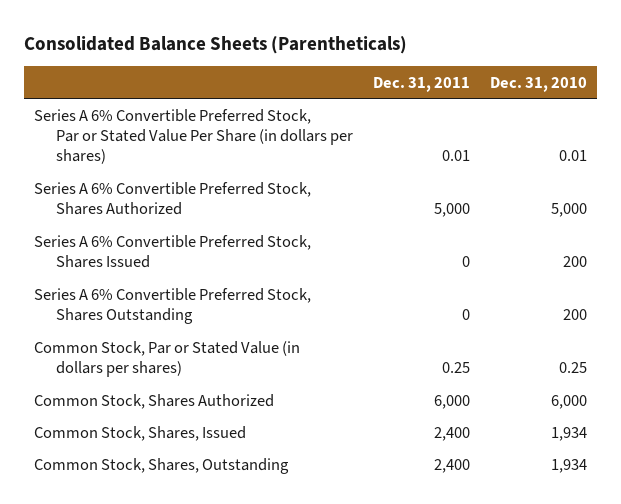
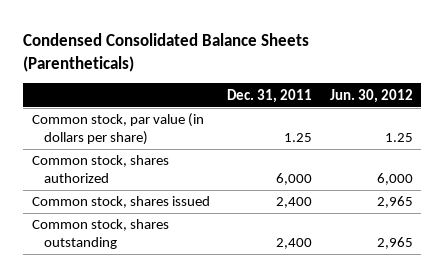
- Consolidated Balance Sheets (Parentheticals)
+ Condensed Consolidated Balance Sheets (Parentheticals)
- | Dec. 31, 2011 | Dec. 31, 2010
+ | Dec. 31, 2011 | Jun. 30, 2012
- Series A 6% Convertible Preferred Stock, Par or Stated Value Per Share (in dollars per shares) | 0.01 | 0.01
- Series A 6% Convertible Preferred Stock, Shares Authorized | 5,000 | 5,000
- Series A 6% Convertible Preferred Stock, Shares Issued | 0 | 200
- Series A 6% Convertible Preferred Stock, Shares Outstanding | 0 | 200
- Common Stock, Par or Stated Value (in dollars per shares) | 0.25 | 0.25
- Common Stock, Shares Authorized | 6,000 | 6,000
- Common Stock, Shares, Issued | 2,400 | 1,934
- Common Stock, Shares, Outstanding | 2,400 | 1,934
+ Common stock, par value (in dollars per share) | 1.25 | 1.25
+ Common stock, shares authorized | 6,000 | 6,000
+ Common stock, shares issued | 2,400 | 2,965
+ Common stock, shares outstanding | 2,400 | 2,965

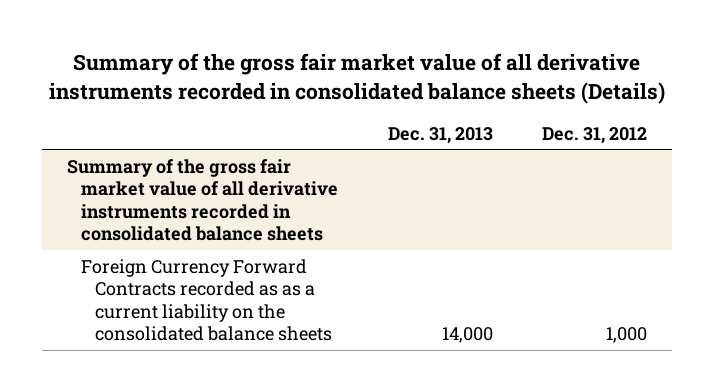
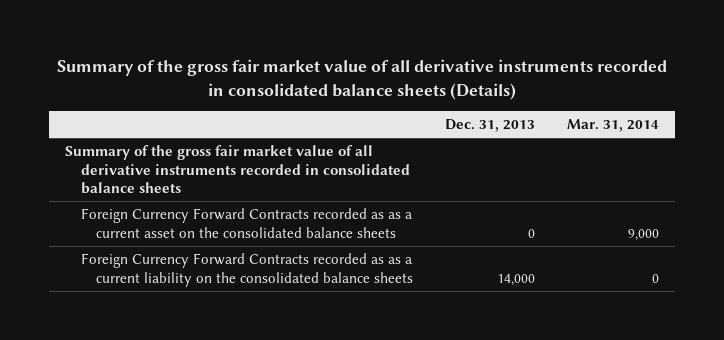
- | Dec. 31, 2013 | Dec. 31, 2012
+ | Dec. 31, 2013 | Mar. 31, 2014
+ Foreign Currency Forward Contracts recorded as as a current asset on the consolidated balance sheets | 0 | 9,000

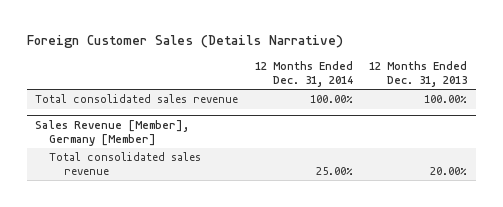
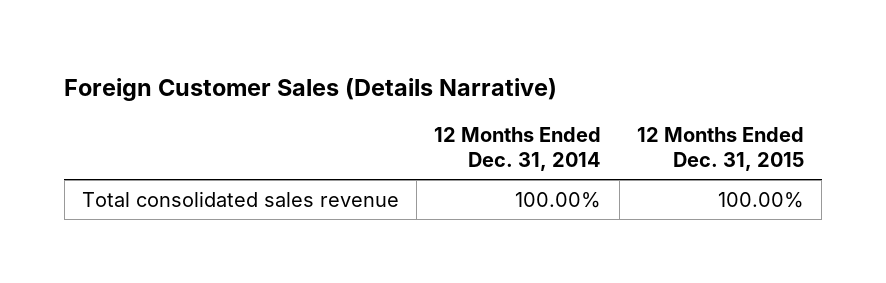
- | 12 Months Ended Dec. 31, 2014 | 12 Months Ended Dec. 31, 2013
+ | 12 Months Ended Dec. 31, 2014 | 12 Months Ended Dec. 31, 2015
- Sales Revenue [Member], Germany [Member]
- Total consolidated sales revenue | 25.00% | 20.00%

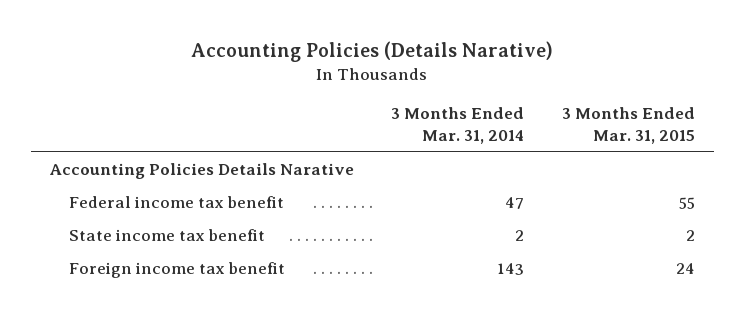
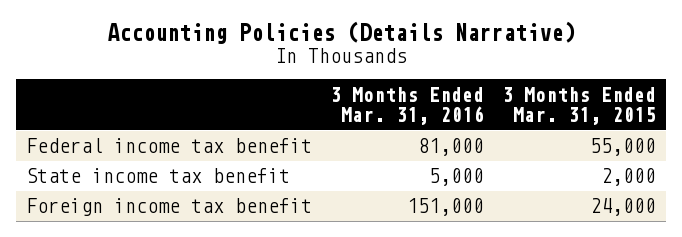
- Accounting Policies (Details Narative)
+ Accounting Policies (Details Narrative)
- | 3 Months Ended Mar. 31, 2014 | 3 Months Ended Mar. 31, 2015
+ | 3 Months Ended Mar. 31, 2016 | 3 Months Ended Mar. 31, 2015
- Accounting Policies Details Narative
- Federal income tax benefit | 47 | 55
- State income tax benefit | 2 | 2
- Foreign income tax benefit | 143 | 24
+ Federal income tax benefit | 81,000 | 55,000
+ State income tax benefit | 5,000 | 2,000
+ Foreign income tax benefit | 151,000 | 24,000

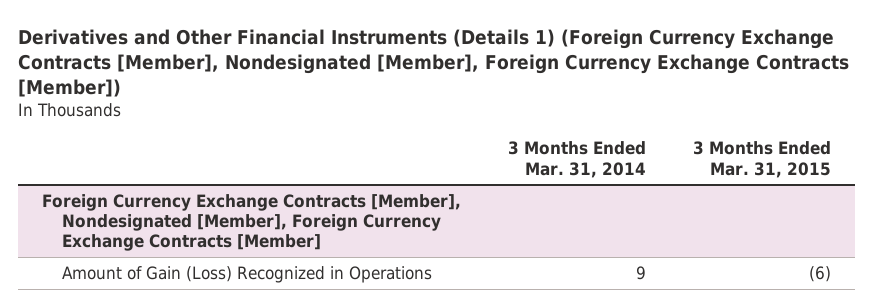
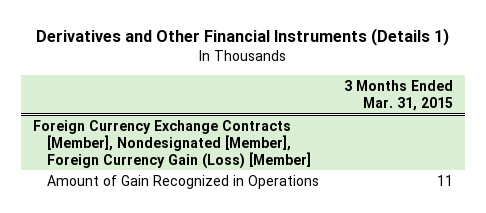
- Derivatives and Other Financial Instruments (Details 1) (Foreign Currency Exchange Contracts [Member], Nondesignated [Member], Foreign Currency Exchange Contracts [Member])
+ Derivatives and Other Financial Instruments (Details 1)
- | 3 Months Ended Mar. 31, 2014 | 3 Months Ended Mar. 31, 2015
+ | 3 Months Ended Mar. 31, 2015
- Foreign Currency Exchange Contracts [Member], Nondesignated [Member], Foreign Currency Exchange Contracts [Member]
- Amount of Gain (Loss) Recognized in Operations | 9 | (6)
+ Foreign Currency Exchange Contracts [Member], Nondesignated [Member], Foreign Currency Gain (Loss) [Member]
+ Amount of Gain Recognized in Operations | 11

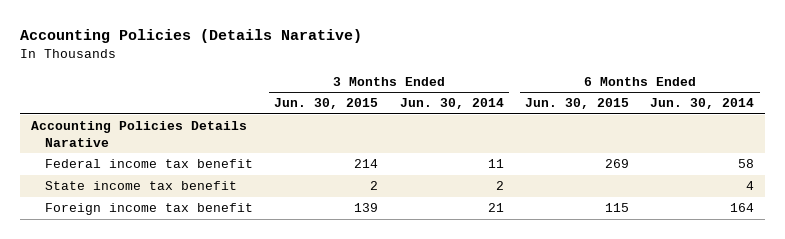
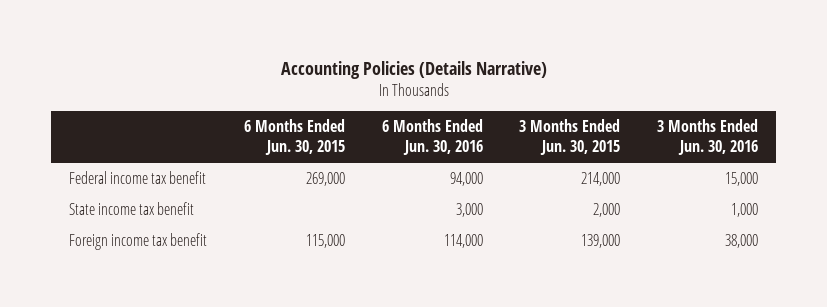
- Accounting Policies (Details Narative)
+ Accounting Policies (Details Narrative)
- | 3 Months Ended Jun. 30, 2015 | 3 Months Ended Jun. 30, 2014 | 6 Months Ended Jun. 30, 2015 | 6 Months Ended Jun. 30, 2014
+ | 6 Months Ended Jun. 30, 2015 | 6 Months Ended Jun. 30, 2016 | 3 Months Ended Jun. 30, 2015 | 3 Months Ended Jun. 30, 2016
- Accounting Policies Details Narative
- Federal income tax benefit | 214 | 11 | 269 | 58
- State income tax benefit | 2 | 2 | | 4
- Foreign income tax benefit | 139 | 21 | 115 | 164
+ Federal income tax benefit | 269,000 | 94,000 | 214,000 | 15,000
+ State income tax benefit | | 3,000 | 2,000 | 1,000
+ Foreign income tax benefit | 115,000 | 114,000 | 139,000 | 38,000

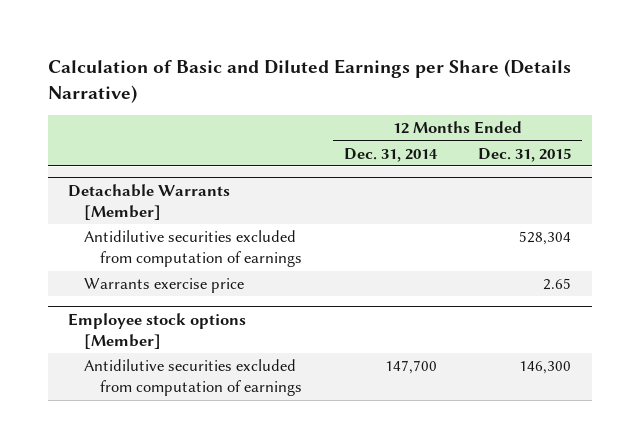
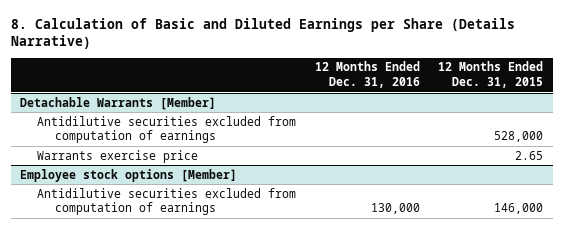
- Calculation of Basic and Diluted Earnings per Share (Details Narrative)
+ 8. Calculation of Basic and Diluted Earnings per Share (Details Narrative)
- | 12 Months Ended Dec. 31, 2014 | 12 Months Ended Dec. 31, 2015
+ | 12 Months Ended Dec. 31, 2016 | 12 Months Ended Dec. 31, 2015
@ Detachable Warrants [Member]
- Antidilutive securities excluded from computation of earnings | | 528,304
+ Antidilutive securities excluded from computation of earnings | | 528,000
@ Employee stock options [Member]
- Antidilutive securities excluded from computation of earnings | 147,700 | 146,300
+ Antidilutive securities excluded from computation of earnings | 130,000 | 146,000

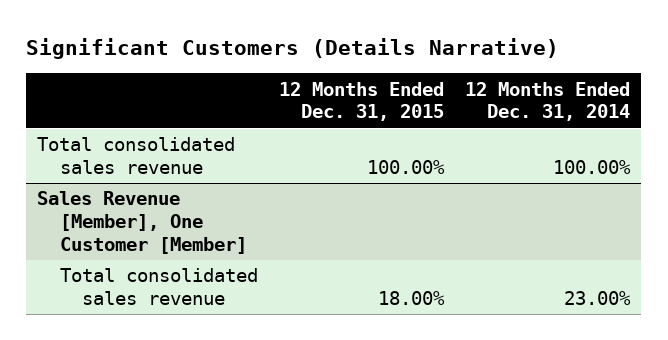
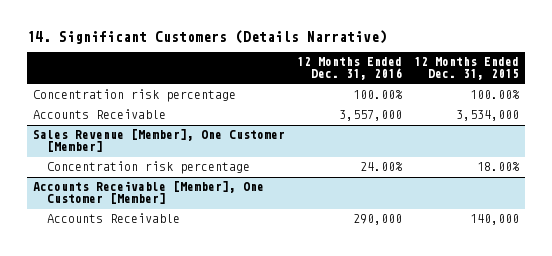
- Significant Customers (Details Narrative)
+ 14. Significant Customers (Details Narrative)
- | 12 Months Ended Dec. 31, 2015 | 12 Months Ended Dec. 31, 2014
+ | 12 Months Ended Dec. 31, 2016 | 12 Months Ended Dec. 31, 2015
- Total consolidated sales revenue | 100.00% | 100.00%
+ Concentration risk percentage | 100.00% | 100.00%
+ Accounts Receivable | 3,557,000 | 3,534,000
@ Sales Revenue [Member], One Customer [Member]
- Total consolidated sales revenue | 18.00% | 23.00%
+ Concentration risk percentage | 24.00% | 18.00%
+ Accounts Receivable [Member], One Customer [Member]
+ Accounts Receivable | 290,000 | 140,000

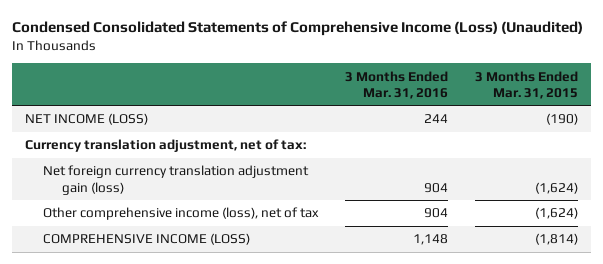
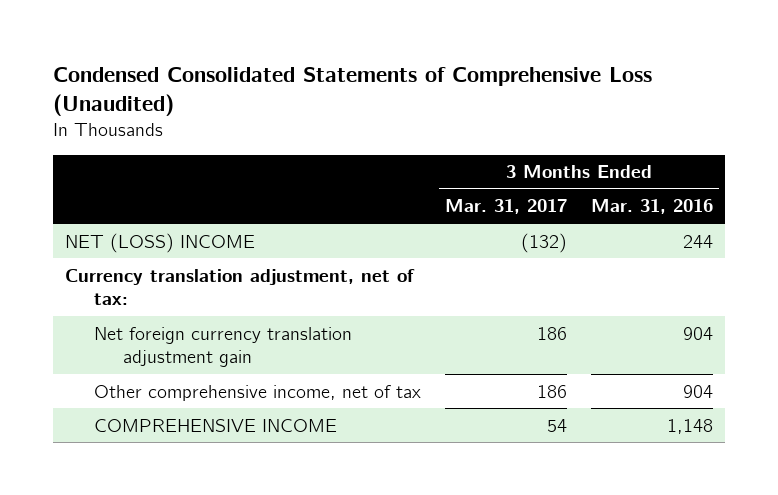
- Condensed Consolidated Statements of Comprehensive Income (Loss) (Unaudited)
+ Condensed Consolidated Statements of Comprehensive Loss (Unaudited)
- | 3 Months Ended Mar. 31, 2016 | 3 Months Ended Mar. 31, 2015
+ | 3 Months Ended Mar. 31, 2017 | 3 Months Ended Mar. 31, 2016
- NET INCOME (LOSS) | 244 | (190)
+ NET (LOSS) INCOME | (132) | 244
- Net foreign currency translation adjustment gain (loss) | 904 | (1,624)
- Other comprehensive income (loss), net of tax | 904 | (1,624)
- COMPREHENSIVE INCOME (LOSS) | 1,148 | (1,814)
+ Net foreign currency translation adjustment gain | 186 | 904
+ Other comprehensive income, net of tax | 186 | 904
+ COMPREHENSIVE INCOME | 54 | 1,148

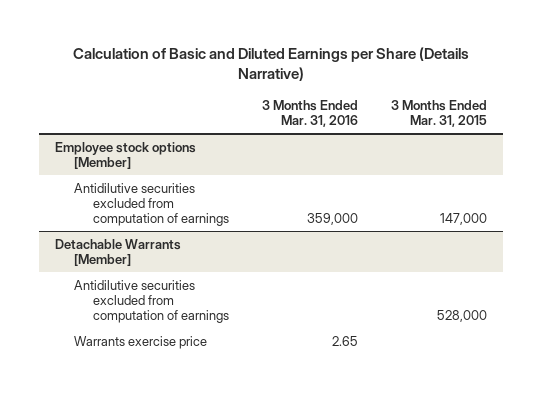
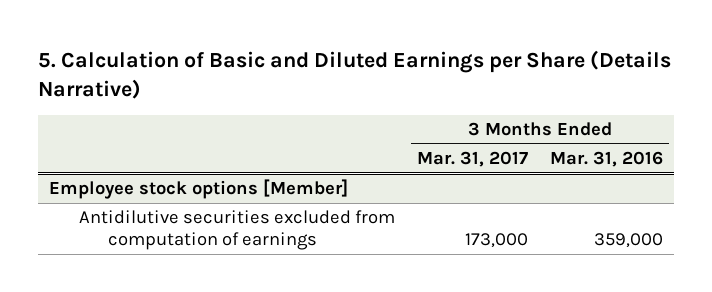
- Calculation of Basic and Diluted Earnings per Share (Details Narrative)
+ 5. Calculation of Basic and Diluted Earnings per Share (Details Narrative)
- | 3 Months Ended Mar. 31, 2016 | 3 Months Ended Mar. 31, 2015
+ | 3 Months Ended Mar. 31, 2017 | 3 Months Ended Mar. 31, 2016
- Detachable Warrants [Member]
- Antidilutive securities excluded from computation of earnings | | 528,000
- Warrants exercise price | 2.65 |

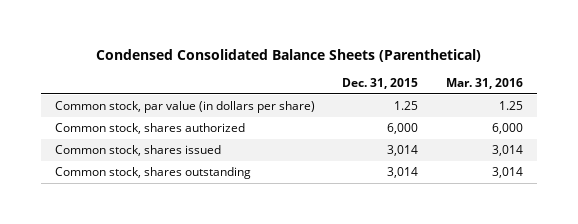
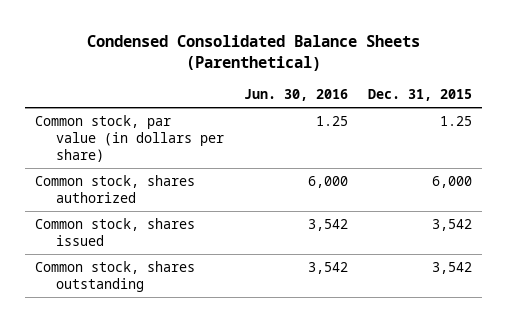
- | Dec. 31, 2015 | Mar. 31, 2016
+ | Jun. 30, 2016 | Dec. 31, 2015
- Common stock, shares issued | 3,014 | 3,014
- Common stock, shares outstanding | 3,014 | 3,014
+ Common stock, shares issued | 3,542 | 3,542
+ Common stock, shares outstanding | 3,542 | 3,542

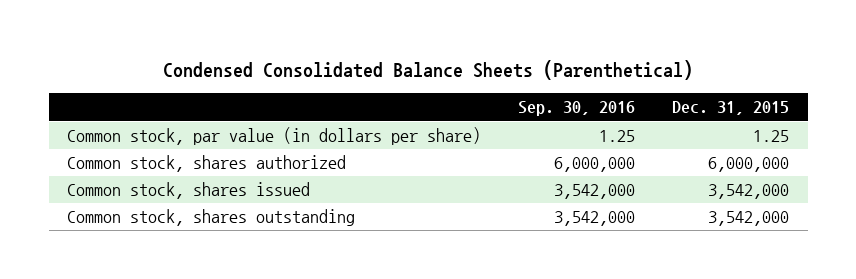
- | Jun. 30, 2016 | Dec. 31, 2015
+ | Sep. 30, 2016 | Dec. 31, 2015
- Common stock, shares authorized | 6,000 | 6,000
- Common stock, shares issued | 3,542 | 3,542
- Common stock, shares outstanding | 3,542 | 3,542
+ Common stock, shares authorized | 6,000,000 | 6,000,000
+ Common stock, shares issued | 3,542,000 | 3,542,000
+ Common stock, shares outstanding | 3,542,000 | 3,542,000

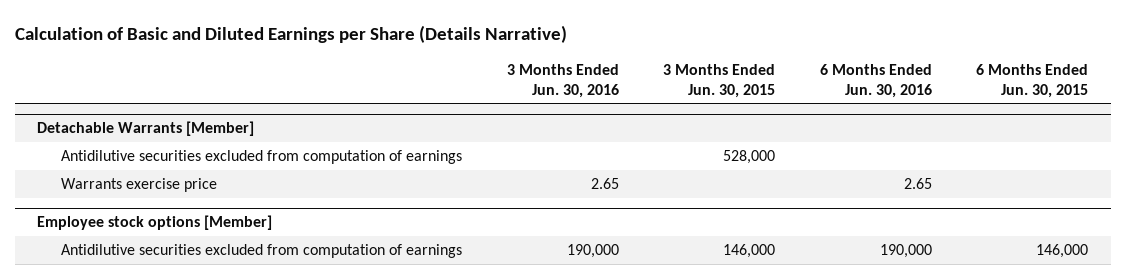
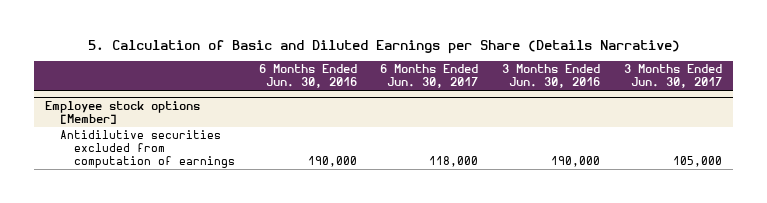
- Calculation of Basic and Diluted Earnings per Share (Details Narrative)
+ 5. Calculation of Basic and Diluted Earnings per Share (Details Narrative)
- | 3 Months Ended Jun. 30, 2016 | 3 Months Ended Jun. 30, 2015 | 6 Months Ended Jun. 30, 2016 | 6 Months Ended Jun. 30, 2015
+ | 6 Months Ended Jun. 30, 2016 | 6 Months Ended Jun. 30, 2017 | 3 Months Ended Jun. 30, 2016 | 3 Months Ended Jun. 30, 2017
- Detachable Warrants [Member]
- Antidilutive securities excluded from computation of earnings | | 528,000 | |
- Warrants exercise price | 2.65 | | 2.65 |

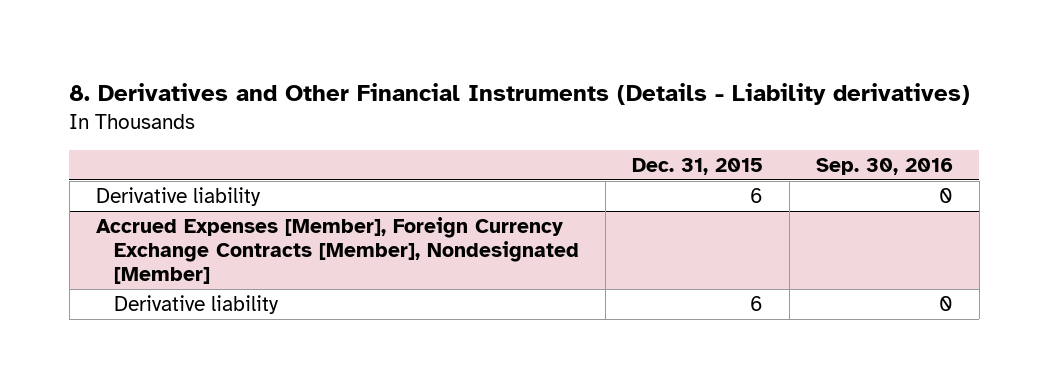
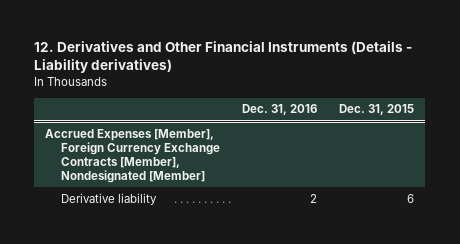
- 8. Derivatives and Other Financial Instruments (Details - Liability derivatives)
+ 12. Derivatives and Other Financial Instruments (Details - Liability derivatives)
- | Dec. 31, 2015 | Sep. 30, 2016
+ | Dec. 31, 2016 | Dec. 31, 2015
- Derivative liability | 6 | 0

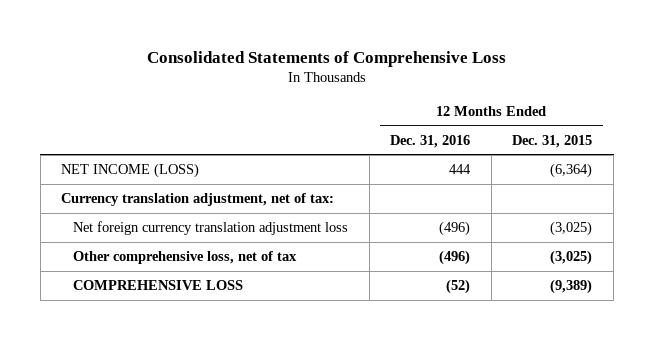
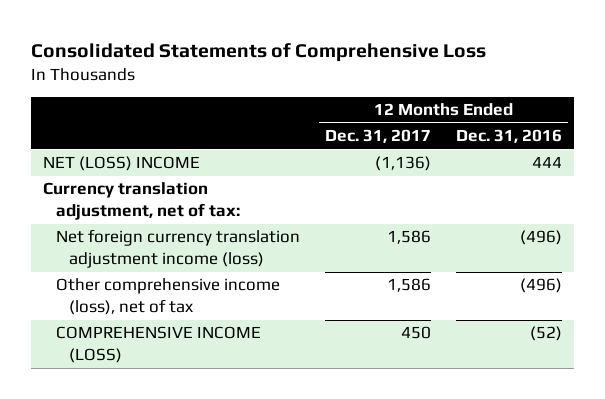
- | 12 Months Ended Dec. 31, 2016 | 12 Months Ended Dec. 31, 2015
+ | 12 Months Ended Dec. 31, 2017 | 12 Months Ended Dec. 31, 2016
- NET INCOME (LOSS) | 444 | (6,364)
+ NET (LOSS) INCOME | (1,136) | 444
- Net foreign currency translation adjustment loss | (496) | (3,025)
- Other comprehensive loss, net of tax | (496) | (3,025)
- COMPREHENSIVE LOSS | (52) | (9,389)
+ Net foreign currency translation adjustment income (loss) | 1,586 | (496)
+ Other comprehensive income (loss), net of tax | 1,586 | (496)
+ COMPREHENSIVE INCOME (LOSS) | 450 | (52)

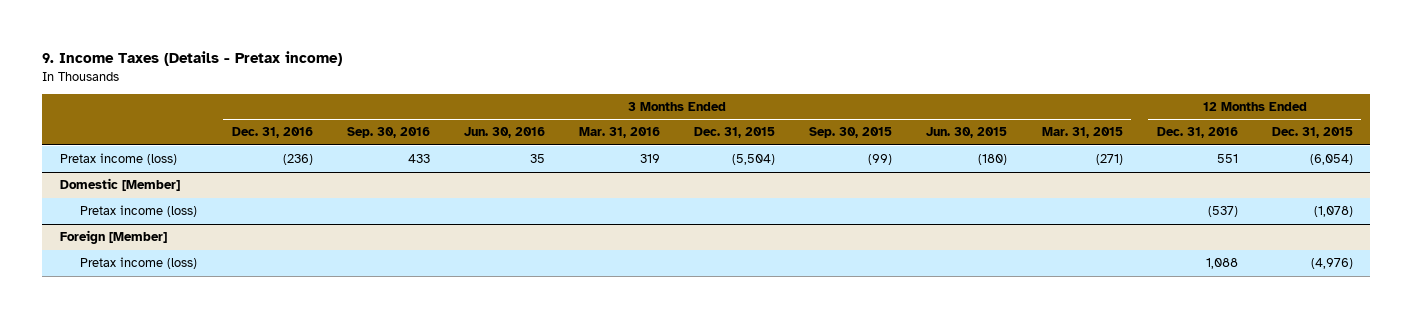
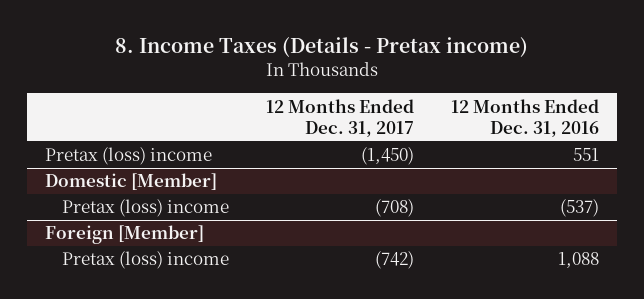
- 9. Income Taxes (Details - Pretax income)
+ 8. Income Taxes (Details - Pretax income)
- | 3 Months Ended Dec. 31, 2016 | 3 Months Ended Sep. 30, 2016 | 3 Months Ended Jun. 30, 2016 | 3 Months Ended Mar. 31, 2016 | 3 Months Ended Dec. 31, 2015 | 3 Months Ended Sep. 30, 2015 | 3 Months Ended Jun. 30, 2015 | 3 Months Ended Mar. 31, 2015 | 12 Months Ended Dec. 31, 2016 | 12 Months Ended Dec. 31, 2015
+ | 12 Months Ended Dec. 31, 2017 | 12 Months Ended Dec. 31, 2016
- Pretax income (loss) | (236) | 433 | 35 | 319 | (5,504) | (99) | (180) | (271) | 551 | (6,054)
+ Pretax (loss) income | (1,450) | 551
@ Domestic [Member]
- Pretax income (loss) | | | | | | | | | (537) | (1,078)
+ Pretax (loss) income | (708) | (537)
@ Foreign [Member]
- Pretax income (loss) | | | | | | | | | 1,088 | (4,976)
+ Pretax (loss) income | (742) | 1,088

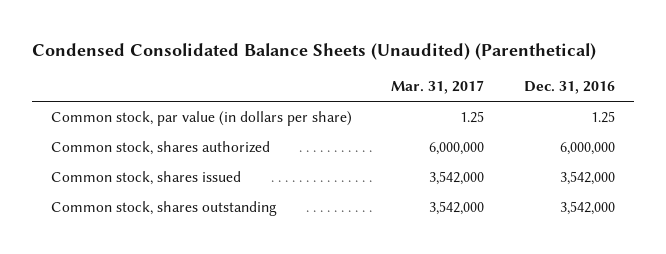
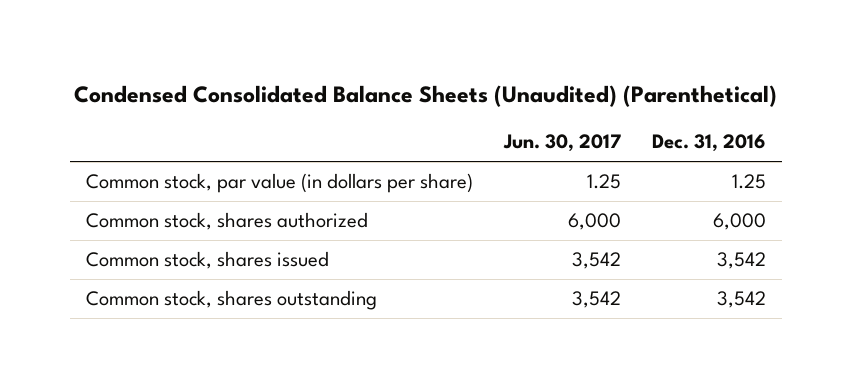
- | Mar. 31, 2017 | Dec. 31, 2016
+ | Jun. 30, 2017 | Dec. 31, 2016
- Common stock, shares authorized | 6,000,000 | 6,000,000
- Common stock, shares issued | 3,542,000 | 3,542,000
- Common stock, shares outstanding | 3,542,000 | 3,542,000
+ Common stock, shares authorized | 6,000 | 6,000
+ Common stock, shares issued | 3,542 | 3,542
+ Common stock, shares outstanding | 3,542 | 3,542

